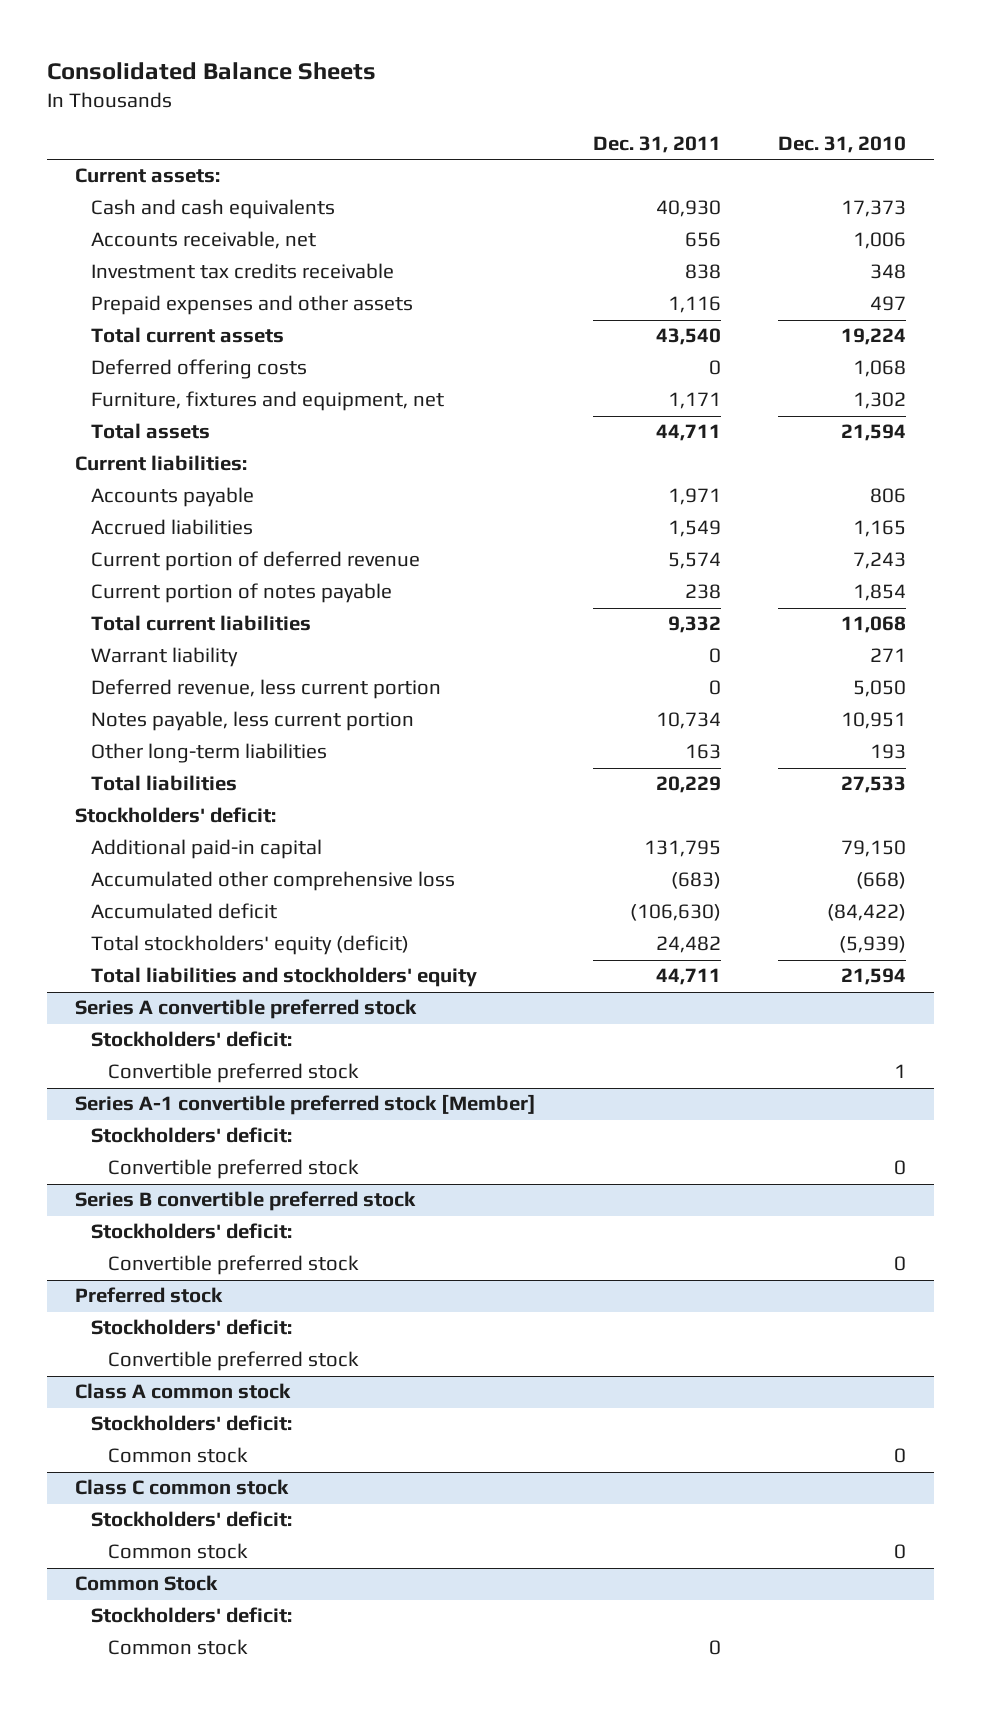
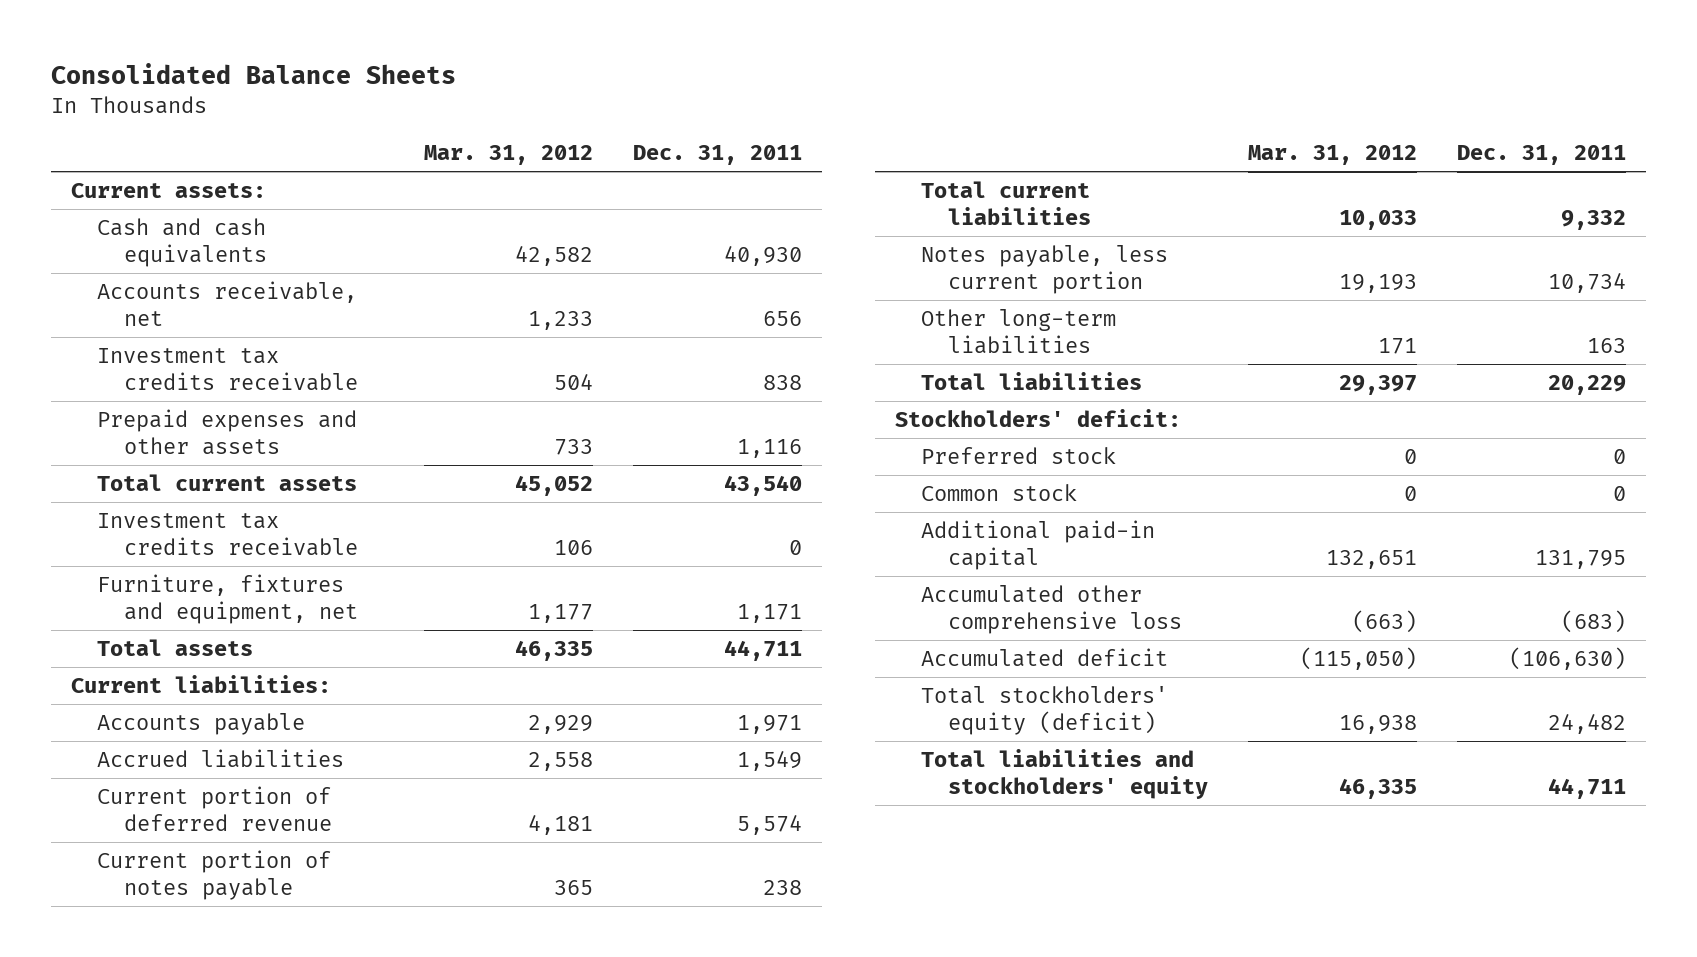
- | Dec. 31, 2011 | Dec. 31, 2010
+ | Mar. 31, 2012 | Dec. 31, 2011
- Deferred offering costs | 0 | 1,068
+ Investment tax credits receivable | 106 | 0
- Warrant liability | 0 | 271
- Deferred revenue, less current portion | 0 | 5,050
+ Preferred stock | 0 | 0
+ Common stock | 0 | 0
- Series A convertible preferred stock
- Stockholders' deficit:
- Convertible preferred stock | | 1
- Series A-1 convertible preferred stock [Member]
- Stockholders' deficit:
- Convertible preferred stock | | 0
- Series B convertible preferred stock
- Stockholders' deficit:
- Convertible preferred stock | | 0
- Preferred stock
- Stockholders' deficit:
- Convertible preferred stock
- Class A common stock
- Stockholders' deficit:
- Common stock | | 0
- Class C common stock
- Stockholders' deficit:
- Common stock | | 0
- Common Stock
- Stockholders' deficit:
- Common stock | 0 |

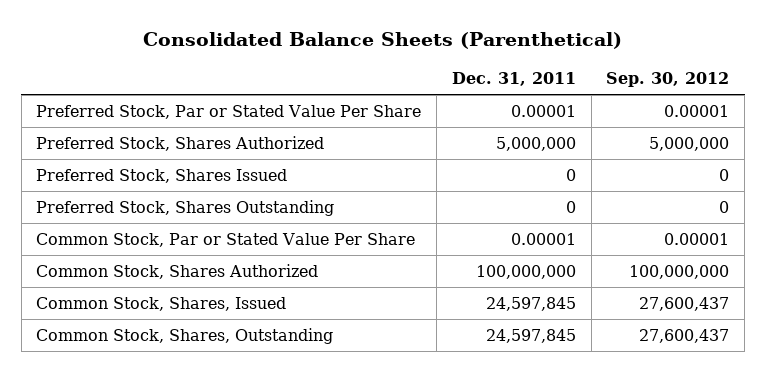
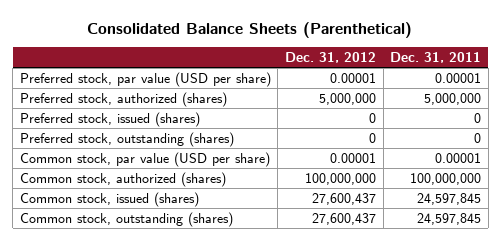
- | Dec. 31, 2011 | Sep. 30, 2012
+ | Dec. 31, 2012 | Dec. 31, 2011
- Preferred Stock, Par or Stated Value Per Share | 0.00001 | 0.00001
- Preferred Stock, Shares Authorized | 5,000,000 | 5,000,000
- Preferred Stock, Shares Issued | 0 | 0
- Preferred Stock, Shares Outstanding | 0 | 0
- Common Stock, Par or Stated Value Per Share | 0.00001 | 0.00001
- Common Stock, Shares Authorized | 100,000,000 | 100,000,000
- Common Stock, Shares, Issued | 24,597,845 | 27,600,437
- Common Stock, Shares, Outstanding | 24,597,845 | 27,600,437
+ Preferred stock, par value (USD per share) | 0.00001 | 0.00001
+ Preferred stock, authorized (shares) | 5,000,000 | 5,000,000
+ Preferred stock, issued (shares) | 0 | 0
+ Preferred stock, outstanding (shares) | 0 | 0
+ Common stock, par value (USD per share) | 0.00001 | 0.00001
+ Common stock, authorized (shares) | 100,000,000 | 100,000,000
+ Common stock, issued (shares) | 27,600,437 | 24,597,845
+ Common stock, outstanding (shares) | 27,600,437 | 24,597,845

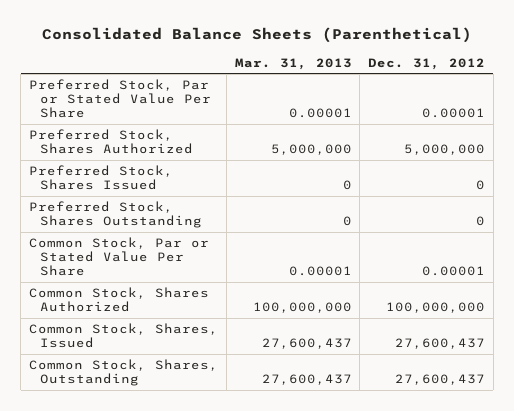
- | Dec. 31, 2012 | Dec. 31, 2011
+ | Mar. 31, 2013 | Dec. 31, 2012
- Preferred stock, par value (USD per share) | 0.00001 | 0.00001
- Preferred stock, authorized (shares) | 5,000,000 | 5,000,000
- Preferred stock, issued (shares) | 0 | 0
- Preferred stock, outstanding (shares) | 0 | 0
- Common stock, par value (USD per share) | 0.00001 | 0.00001
- Common stock, authorized (shares) | 100,000,000 | 100,000,000
- Common stock, issued (shares) | 27,600,437 | 24,597,845
- Common stock, outstanding (shares) | 27,600,437 | 24,597,845
+ Preferred Stock, Par or Stated Value Per Share | 0.00001 | 0.00001
+ Preferred Stock, Shares Authorized | 5,000,000 | 5,000,000
+ Preferred Stock, Shares Issued | 0 | 0
+ Preferred Stock, Shares Outstanding | 0 | 0
+ Common Stock, Par or Stated Value Per Share | 0.00001 | 0.00001
+ Common Stock, Shares Authorized | 100,000,000 | 100,000,000
+ Common Stock, Shares, Issued | 27,600,437 | 27,600,437
+ Common Stock, Shares, Outstanding | 27,600,437 | 27,600,437

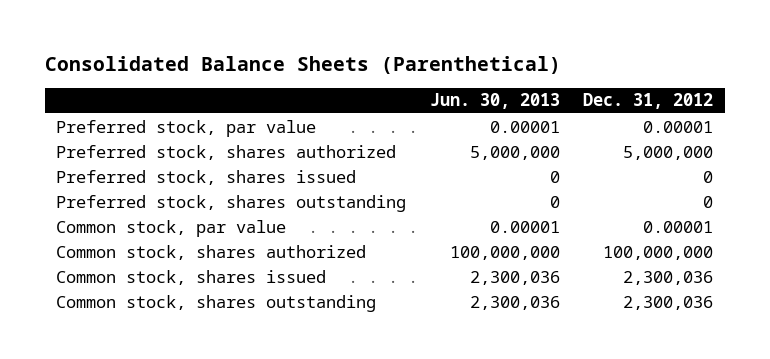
- | Mar. 31, 2013 | Dec. 31, 2012
+ | Jun. 30, 2013 | Dec. 31, 2012
- Preferred Stock, Par or Stated Value Per Share | 0.00001 | 0.00001
- Preferred Stock, Shares Authorized | 5,000,000 | 5,000,000
- Preferred Stock, Shares Issued | 0 | 0
- Preferred Stock, Shares Outstanding | 0 | 0
- Common Stock, Par or Stated Value Per Share | 0.00001 | 0.00001
- Common Stock, Shares Authorized | 100,000,000 | 100,000,000
- Common Stock, Shares, Issued | 27,600,437 | 27,600,437
- Common Stock, Shares, Outstanding | 27,600,437 | 27,600,437
+ Preferred stock, par value | 0.00001 | 0.00001
+ Preferred stock, shares authorized | 5,000,000 | 5,000,000
+ Preferred stock, shares issued | 0 | 0
+ Preferred stock, shares outstanding | 0 | 0
+ Common stock, par value | 0.00001 | 0.00001
+ Common stock, shares authorized | 100,000,000 | 100,000,000
+ Common stock, shares issued | 2,300,036 | 2,300,036
+ Common stock, shares outstanding | 2,300,036 | 2,300,036

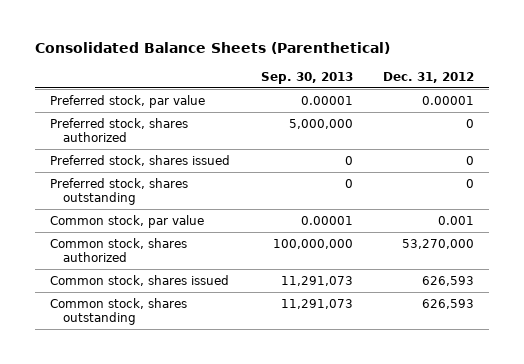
- | Jun. 30, 2013 | Dec. 31, 2012
+ | Sep. 30, 2013 | Dec. 31, 2012
- Preferred stock, shares authorized | 5,000,000 | 5,000,000
+ Preferred stock, shares authorized | 5,000,000 | 0
- Common stock, par value | 0.00001 | 0.00001
- Common stock, shares authorized | 100,000,000 | 100,000,000
- Common stock, shares issued | 2,300,036 | 2,300,036
- Common stock, shares outstanding | 2,300,036 | 2,300,036
+ Common stock, par value | 0.00001 | 0.001
+ Common stock, shares authorized | 100,000,000 | 53,270,000
+ Common stock, shares issued | 11,291,073 | 626,593
+ Common stock, shares outstanding | 11,291,073 | 626,593

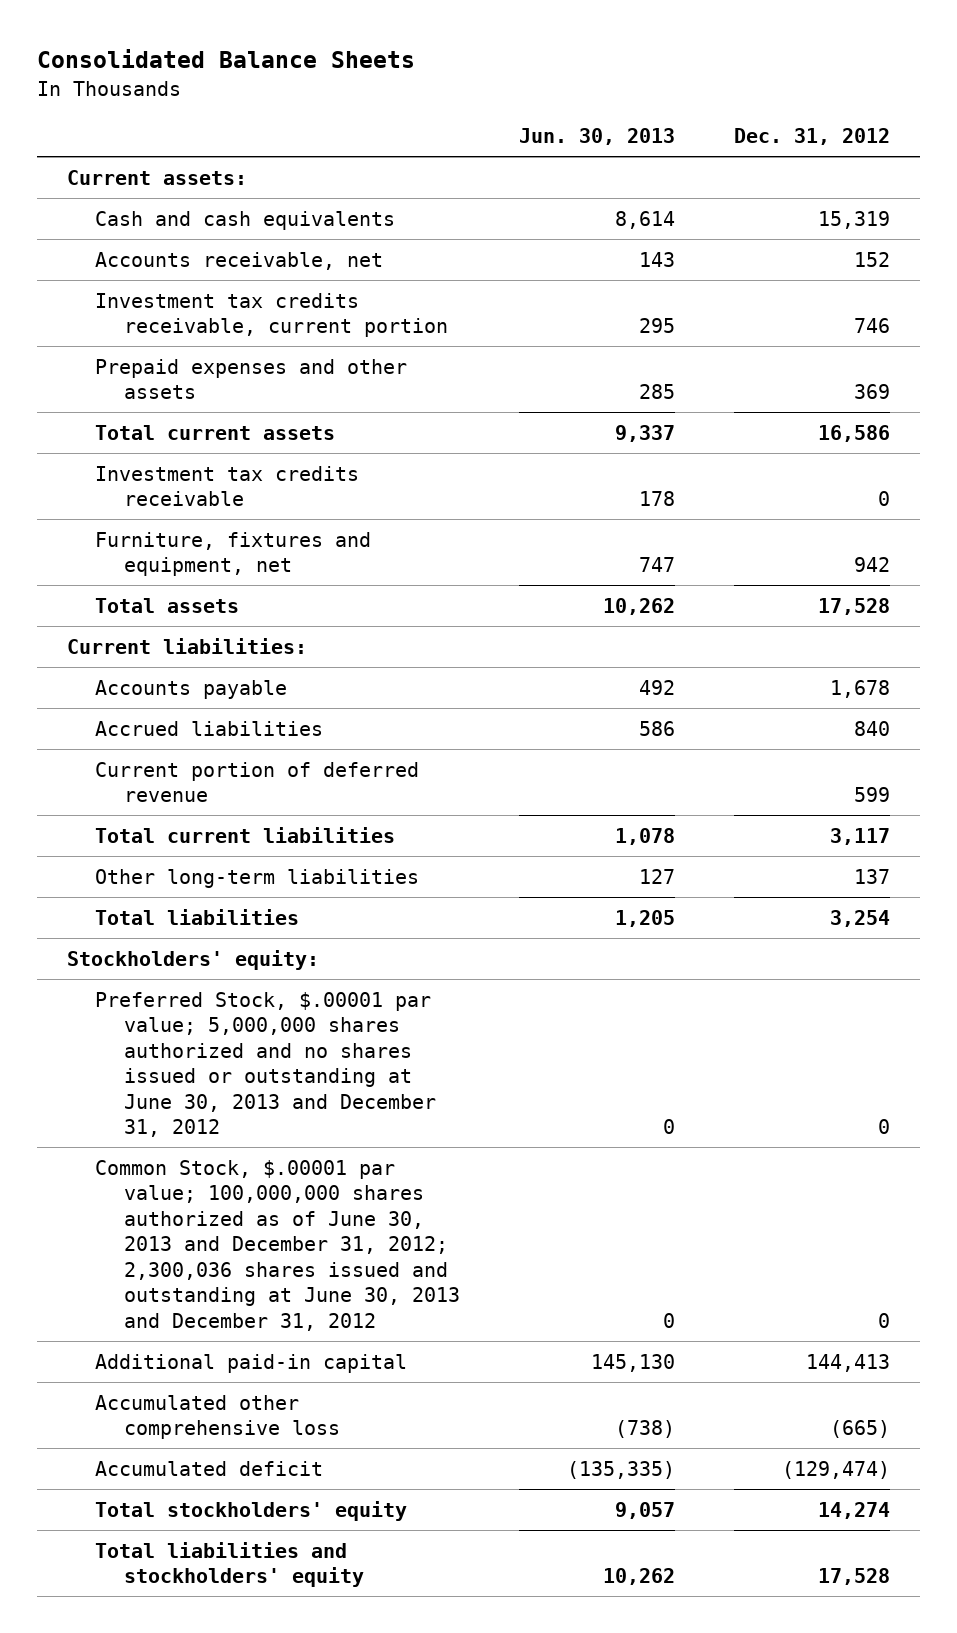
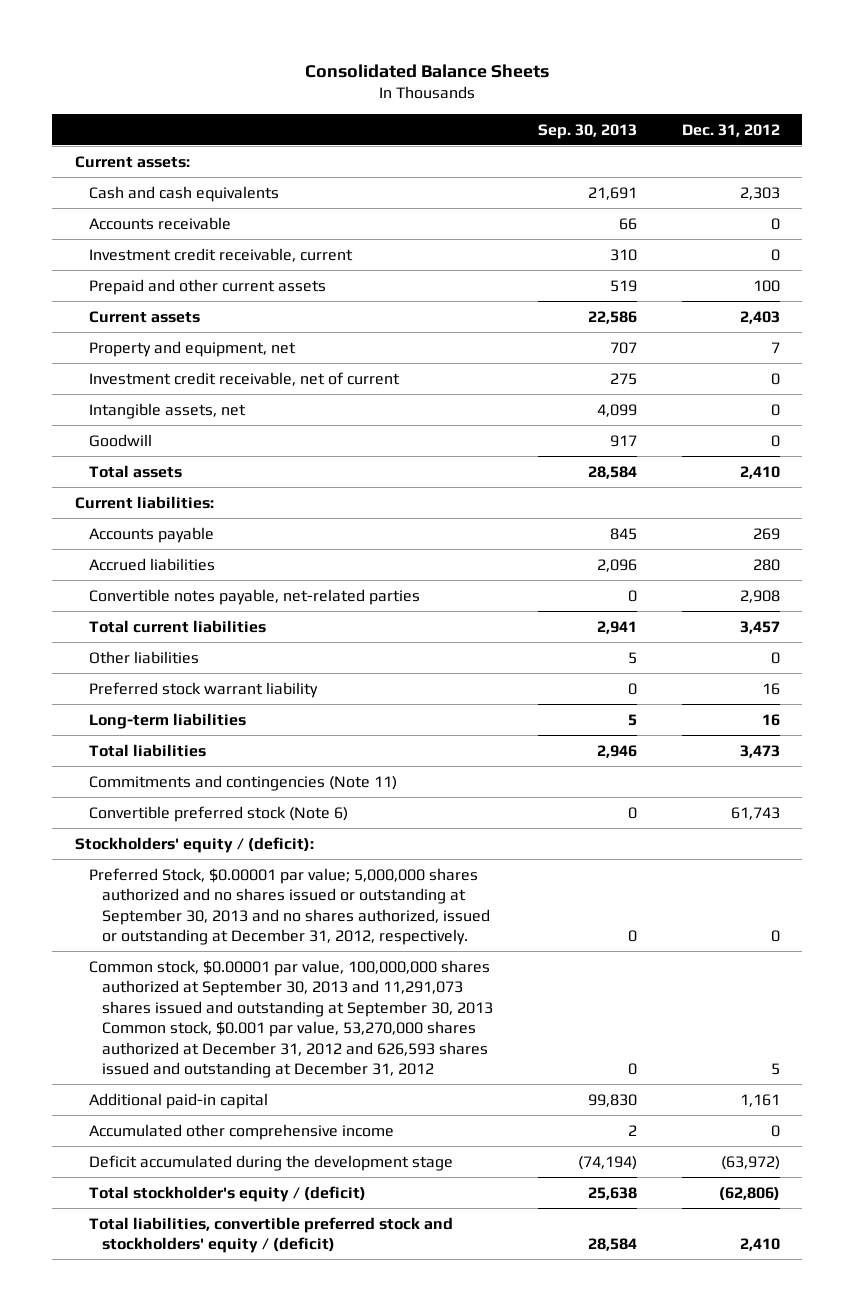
- | Jun. 30, 2013 | Dec. 31, 2012
+ | Sep. 30, 2013 | Dec. 31, 2012
- Cash and cash equivalents | 8,614 | 15,319
- Accounts receivable, net | 143 | 152
- Investment tax credits receivable, current portion | 295 | 746
- Prepaid expenses and other assets | 285 | 369
- Total current assets | 9,337 | 16,586
- Investment tax credits receivable | 178 | 0
- Furniture, fixtures and equipment, net | 747 | 942
- Total assets | 10,262 | 17,528
+ Cash and cash equivalents | 21,691 | 2,303
+ Accounts receivable | 66 | 0
+ Investment credit receivable, current | 310 | 0
+ Prepaid and other current assets | 519 | 100
+ Current assets | 22,586 | 2,403
+ Property and equipment, net | 707 | 7
+ Investment credit receivable, net of current | 275 | 0
+ Intangible assets, net | 4,099 | 0
+ Goodwill | 917 | 0
+ Total assets | 28,584 | 2,410
- Accounts payable | 492 | 1,678
- Accrued liabilities | 586 | 840
- Current portion of deferred revenue | | 599
- Total current liabilities | 1,078 | 3,117
- Other long-term liabilities | 127 | 137
- Total liabilities | 1,205 | 3,254
- Stockholders' equity:
- Preferred Stock, $.00001 par value; 5,000,000 shares authorized and no shares issued or outstanding at June 30, 2013 and December 31, 2012 | 0 | 0
- Common Stock, $.00001 par value; 100,000,000 shares authorized as of June 30, 2013 and December 31, 2012; 2,300,036 shares issued and outstanding at June 30, 2013 and December 31, 2012 | 0 | 0
- Additional paid-in capital | 145,130 | 144,413
- Accumulated other comprehensive loss | (738) | (665)
- Accumulated deficit | (135,335) | (129,474)
- Total stockholders' equity | 9,057 | 14,274
- Total liabilities and stockholders' equity | 10,262 | 17,528
+ Accounts payable | 845 | 269
+ Accrued liabilities | 2,096 | 280
+ Convertible notes payable, net-related parties | 0 | 2,908
+ Total current liabilities | 2,941 | 3,457
+ Other liabilities | 5 | 0
+ Preferred stock warrant liability | 0 | 16
+ Long-term liabilities | 5 | 16
+ Total liabilities | 2,946 | 3,473
+ Commitments and contingencies (Note 11)
+ Convertible preferred stock (Note 6) | 0 | 61,743
+ Stockholders' equity / (deficit):
+ Preferred Stock, $0.00001 par value; 5,000,000 shares authorized and no shares issued or outstanding at September 30, 2013 and no shares authorized, issued or outstanding at December 31, 2012, respectively. | 0 | 0
+ Common stock, $0.00001 par value, 100,000,000 shares authorized at September 30, 2013 and 11,291,073 shares issued and outstanding at September 30, 2013 Common stock, $0.001 par value, 53,270,000 shares authorized at December 31, 2012 and 626,593 shares issued and outstanding at December 31, 2012 | 0 | 5
+ Additional paid-in capital | 99,830 | 1,161
+ Accumulated other comprehensive income | 2 | 0
+ Deficit accumulated during the development stage | (74,194) | (63,972)
+ Total stockholder's equity / (deficit) | 25,638 | (62,806)
+ Total liabilities, convertible preferred stock and stockholders' equity / (deficit) | 28,584 | 2,410

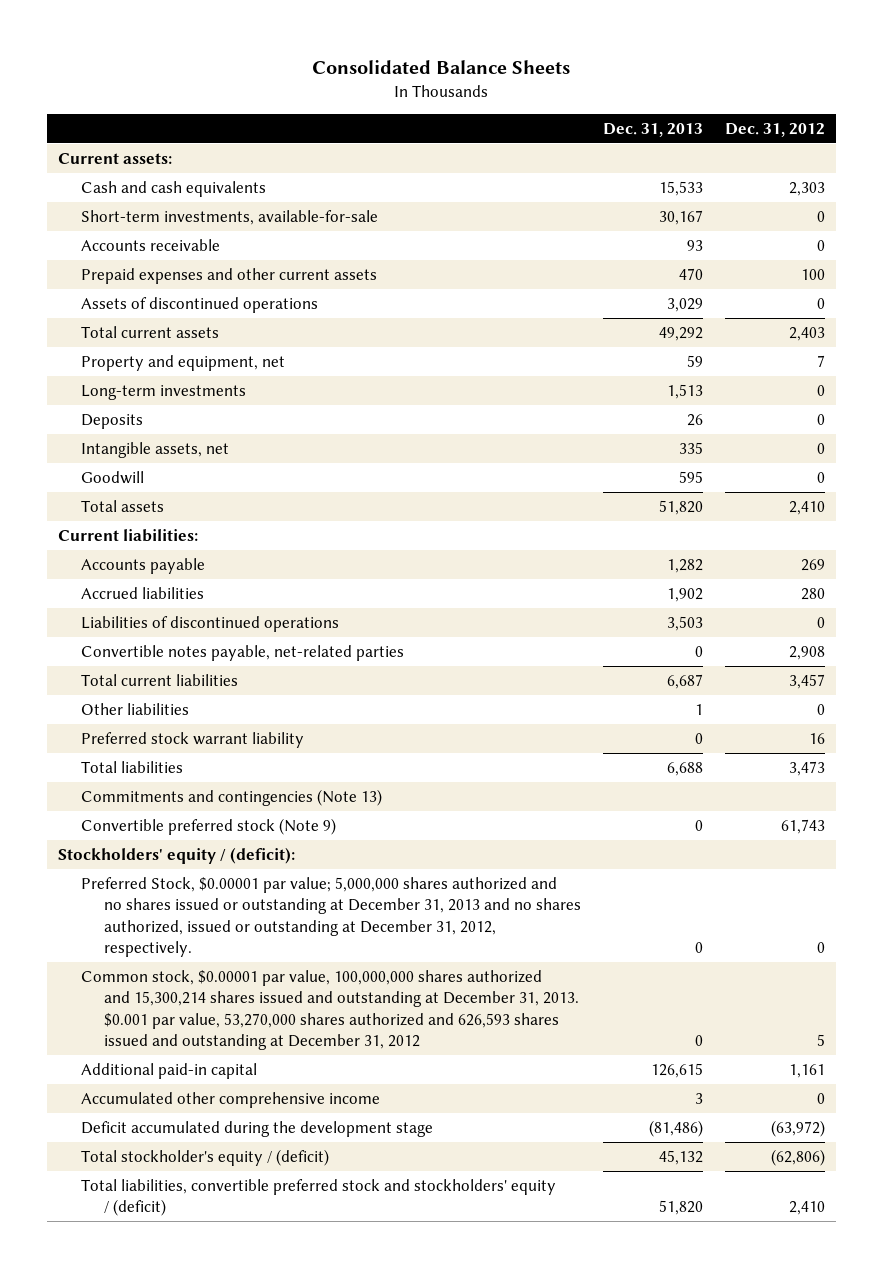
- | Sep. 30, 2013 | Dec. 31, 2012
+ | Dec. 31, 2013 | Dec. 31, 2012
+ Short-term investments, available-for-sale | 30,167 | 0
- Investment credit receivable, current | 310 | 0
- Prepaid and other current assets | 519 | 100
- Current assets | 22,586 | 2,403
+ Prepaid expenses and other current assets | 470 | 100
+ Assets of discontinued operations | 3,029 | 0
+ Total current assets | 49,292 | 2,403
- Investment credit receivable, net of current | 275 | 0
+ Long-term investments | 1,513 | 0
+ Deposits | 26 | 0
+ Liabilities of discontinued operations | 3,503 | 0
- Long-term liabilities | 5 | 16
- Commitments and contingencies (Note 11)
- Convertible preferred stock (Note 6) | 0 | 61,743
+ Commitments and contingencies (Note 13)
+ Convertible preferred stock (Note 9) | 0 | 61,743
- Preferred Stock, $0.00001 par value; 5,000,000 shares authorized and no shares issued or outstanding at September 30, 2013 and no shares authorized, issued or outstanding at December 31, 2012, respectively. | 0 | 0
- Common stock, $0.00001 par value, 100,000,000 shares authorized at September 30, 2013 and 11,291,073 shares issued and outstanding at September 30, 2013 Common stock, $0.001 par value, 53,270,000 shares authorized at December 31, 2012 and 626,593 shares issued and outstanding at December 31, 2012 | 0 | 5
+ Preferred Stock, $0.00001 par value; 5,000,000 shares authorized and no shares issued or outstanding at December 31, 2013 and no shares authorized, issued or outstanding at December 31, 2012, respectively. | 0 | 0
+ Common stock, $0.00001 par value, 100,000,000 shares authorized and 15,300,214 shares issued and outstanding at December 31, 2013. $0.001 par value, 53,270,000 shares authorized and 626,593 shares issued and outstanding at December 31, 2012 | 0 | 5

